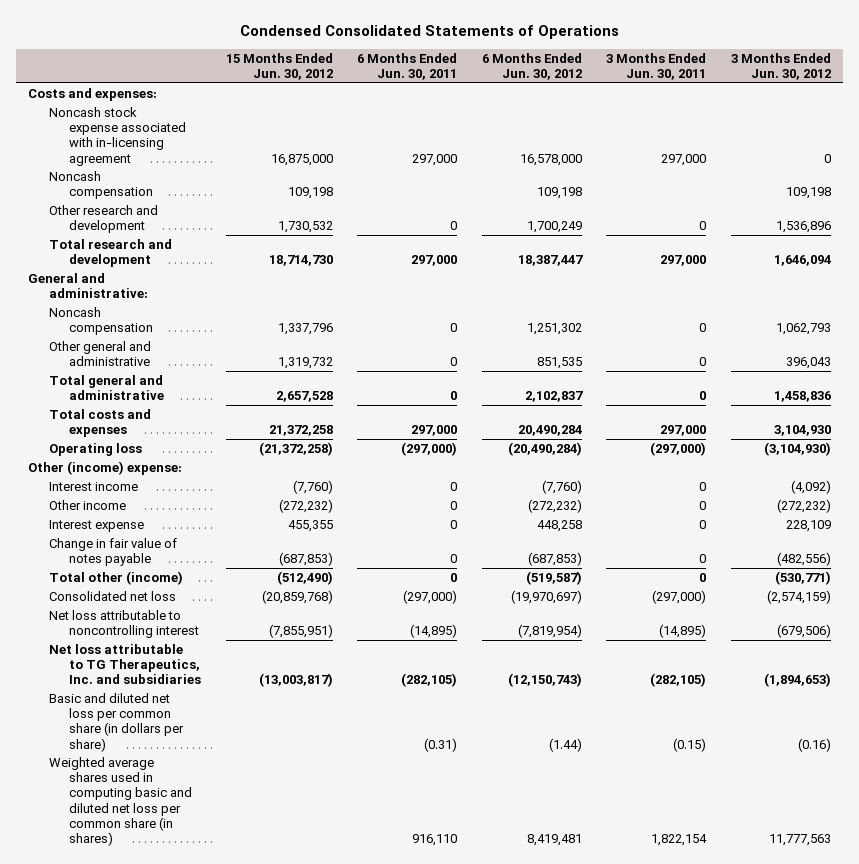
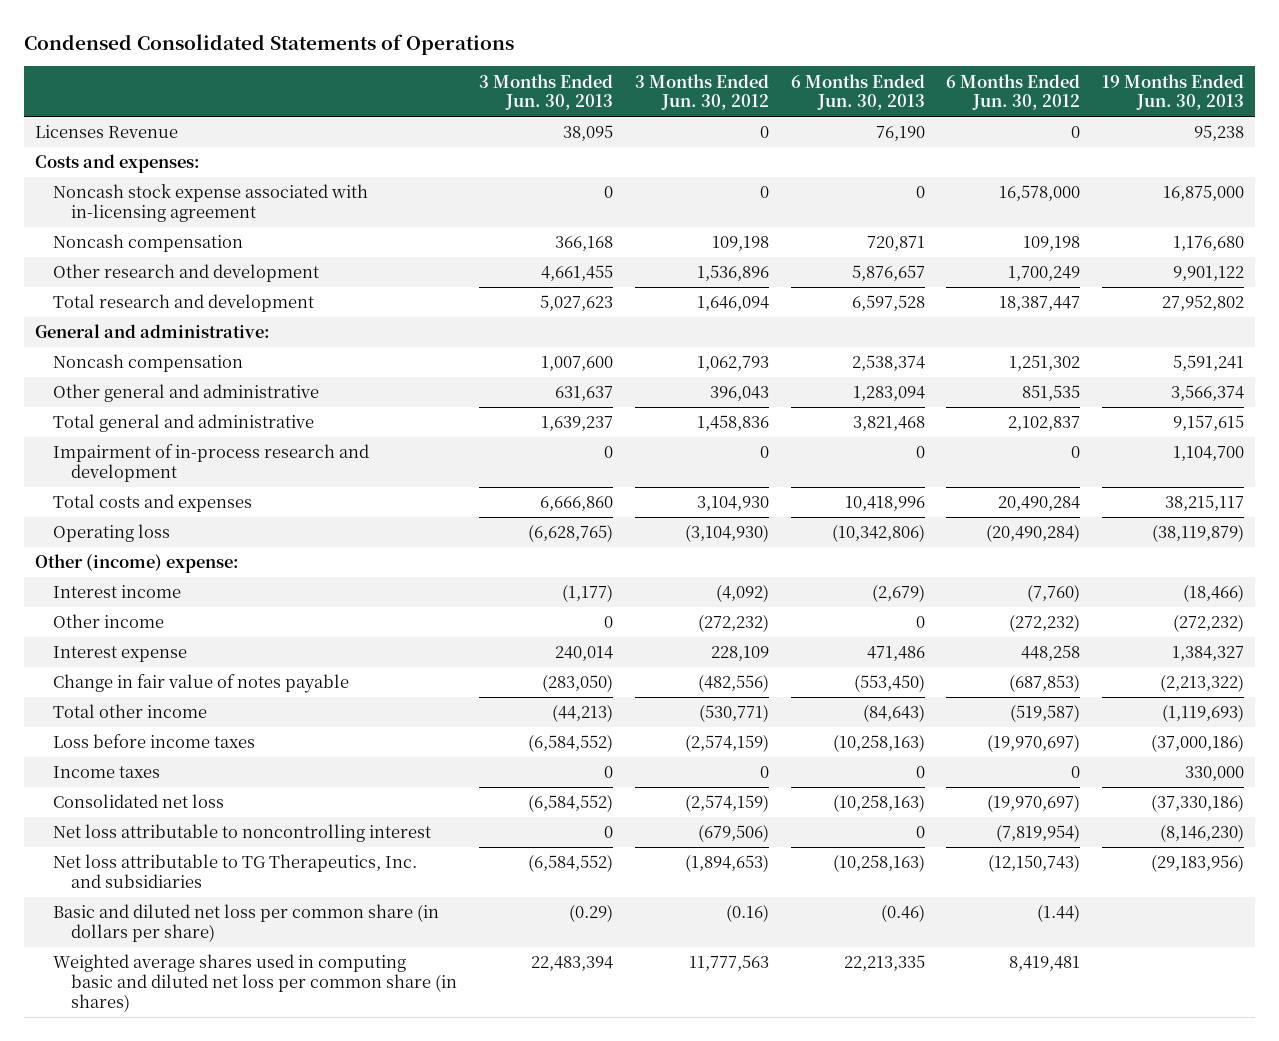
- | 15 Months Ended Jun. 30, 2012 | 6 Months Ended Jun. 30, 2011 | 6 Months Ended Jun. 30, 2012 | 3 Months Ended Jun. 30, 2011 | 3 Months Ended Jun. 30, 2012
+ | 3 Months Ended Jun. 30, 2013 | 3 Months Ended Jun. 30, 2012 | 6 Months Ended Jun. 30, 2013 | 6 Months Ended Jun. 30, 2012 | 19 Months Ended Jun. 30, 2013
+ Licenses Revenue | 38,095 | 0 | 76,190 | 0 | 95,238
+ Impairment of in-process research and development | 0 | 0 | 0 | 0 | 1,104,700
- Total other (income) | (512,490) | 0 | (519,587) | 0 | (530,771)
+ Total other income | (44,213) | (530,771) | (84,643) | (519,587) | (1,119,693)
+ Loss before income taxes | (6,584,552) | (2,574,159) | (10,258,163) | (19,970,697) | (37,000,186)
+ Income taxes | 0 | 0 | 0 | 0 | 330,000

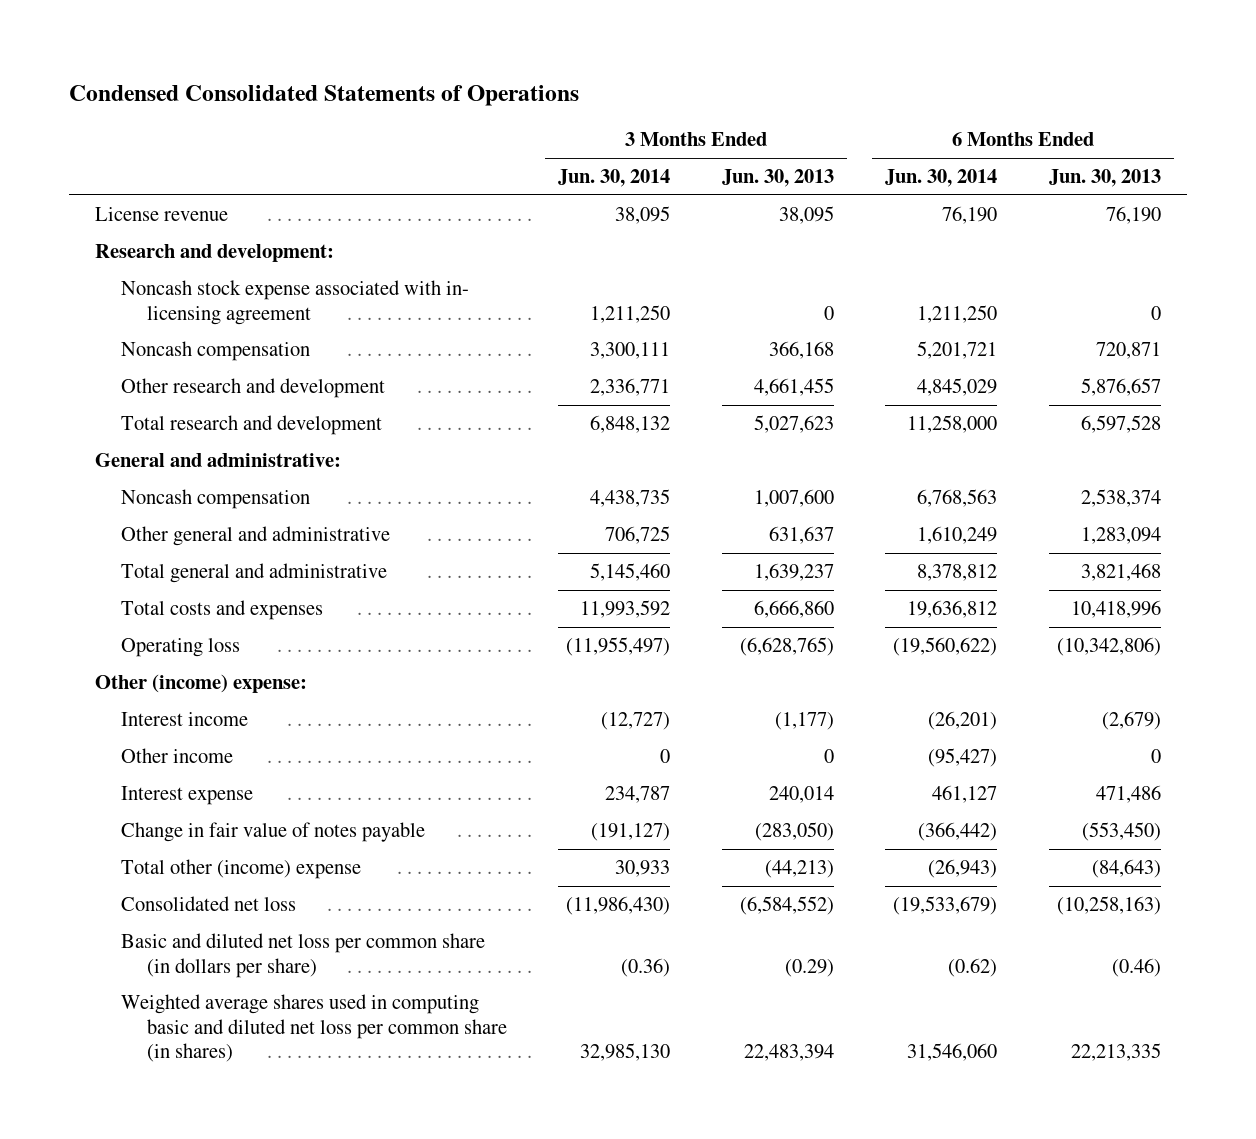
- | 3 Months Ended Jun. 30, 2013 | 3 Months Ended Jun. 30, 2012 | 6 Months Ended Jun. 30, 2013 | 6 Months Ended Jun. 30, 2012 | 19 Months Ended Jun. 30, 2013
+ | 3 Months Ended Jun. 30, 2014 | 3 Months Ended Jun. 30, 2013 | 6 Months Ended Jun. 30, 2014 | 6 Months Ended Jun. 30, 2013
- Licenses Revenue | 38,095 | 0 | 76,190 | 0 | 95,238
- Costs and expenses:
- Noncash stock expense associated with in-licensing agreement | 0 | 0 | 0 | 16,578,000 | 16,875,000
+ License revenue | 38,095 | 38,095 | 76,190 | 76,190
+ Research and development:
+ Noncash stock expense associated with in- licensing agreement | 1,211,250 | 0 | 1,211,250 | 0
- Impairment of in-process research and development | 0 | 0 | 0 | 0 | 1,104,700
- Total other income | (44,213) | (530,771) | (84,643) | (519,587) | (1,119,693)
- Loss before income taxes | (6,584,552) | (2,574,159) | (10,258,163) | (19,970,697) | (37,000,186)
- Income taxes | 0 | 0 | 0 | 0 | 330,000
+ Total other (income) expense | 30,933 | (44,213) | (26,943) | (84,643)
- Net loss attributable to noncontrolling interest | 0 | (679,506) | 0 | (7,819,954) | (8,146,230)
- Net loss attributable to TG Therapeutics, Inc. and subsidiaries | (6,584,552) | (1,894,653) | (10,258,163) | (12,150,743) | (29,183,956)

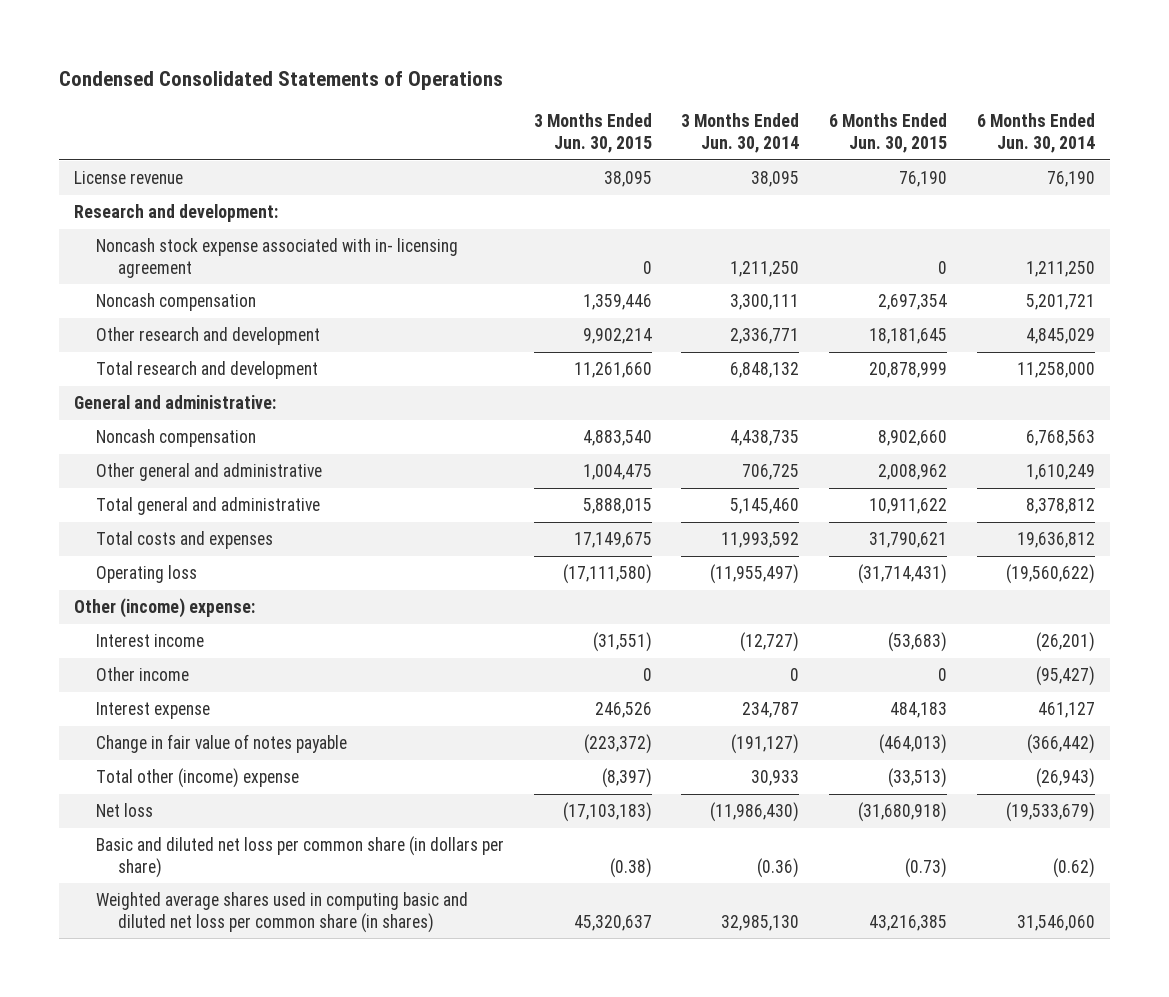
- | 3 Months Ended Jun. 30, 2014 | 3 Months Ended Jun. 30, 2013 | 6 Months Ended Jun. 30, 2014 | 6 Months Ended Jun. 30, 2013
+ | 3 Months Ended Jun. 30, 2015 | 3 Months Ended Jun. 30, 2014 | 6 Months Ended Jun. 30, 2015 | 6 Months Ended Jun. 30, 2014
- Consolidated net loss | (11,986,430) | (6,584,552) | (19,533,679) | (10,258,163)
+ Net loss | (17,103,183) | (11,986,430) | (31,680,918) | (19,533,679)

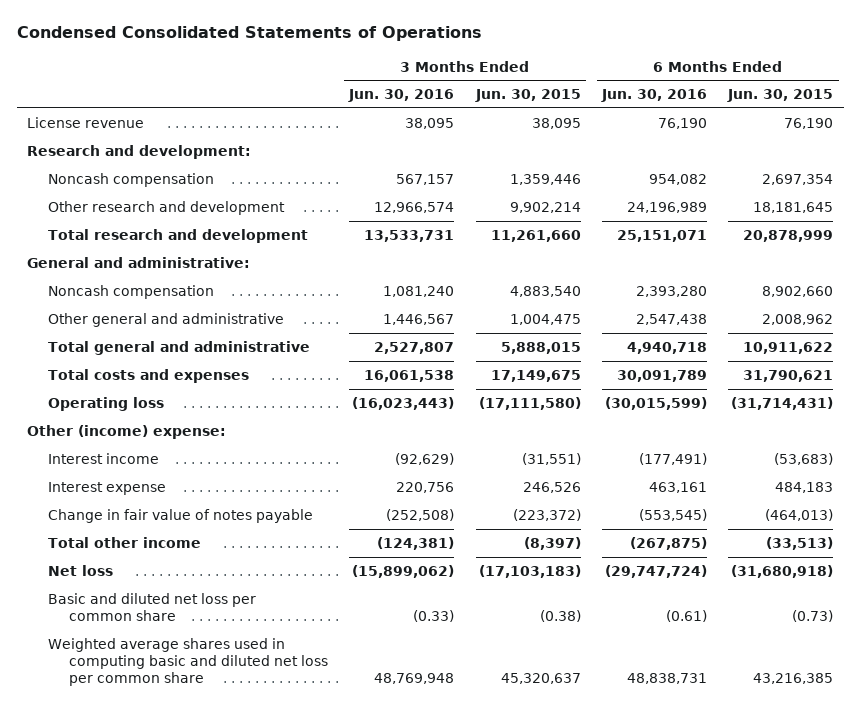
- | 3 Months Ended Jun. 30, 2015 | 3 Months Ended Jun. 30, 2014 | 6 Months Ended Jun. 30, 2015 | 6 Months Ended Jun. 30, 2014
+ | 3 Months Ended Jun. 30, 2016 | 3 Months Ended Jun. 30, 2015 | 6 Months Ended Jun. 30, 2016 | 6 Months Ended Jun. 30, 2015
- Noncash stock expense associated with in- licensing agreement | 0 | 1,211,250 | 0 | 1,211,250
- Other income | 0 | 0 | 0 | (95,427)
- Total other (income) expense | (8,397) | 30,933 | (33,513) | (26,943)
+ Total other income | (124,381) | (8,397) | (267,875) | (33,513)
- Basic and diluted net loss per common share (in dollars per share) | (0.38) | (0.36) | (0.73) | (0.62)
- Weighted average shares used in computing basic and diluted net loss per common share (in shares) | 45,320,637 | 32,985,130 | 43,216,385 | 31,546,060
+ Basic and diluted net loss per common share | (0.33) | (0.38) | (0.61) | (0.73)
+ Weighted average shares used in computing basic and diluted net loss per common share | 48,769,948 | 45,320,637 | 48,838,731 | 43,216,385

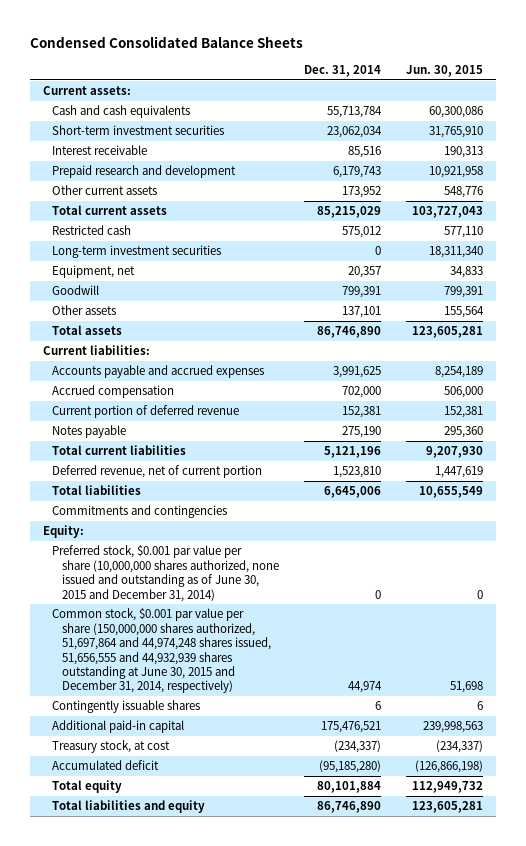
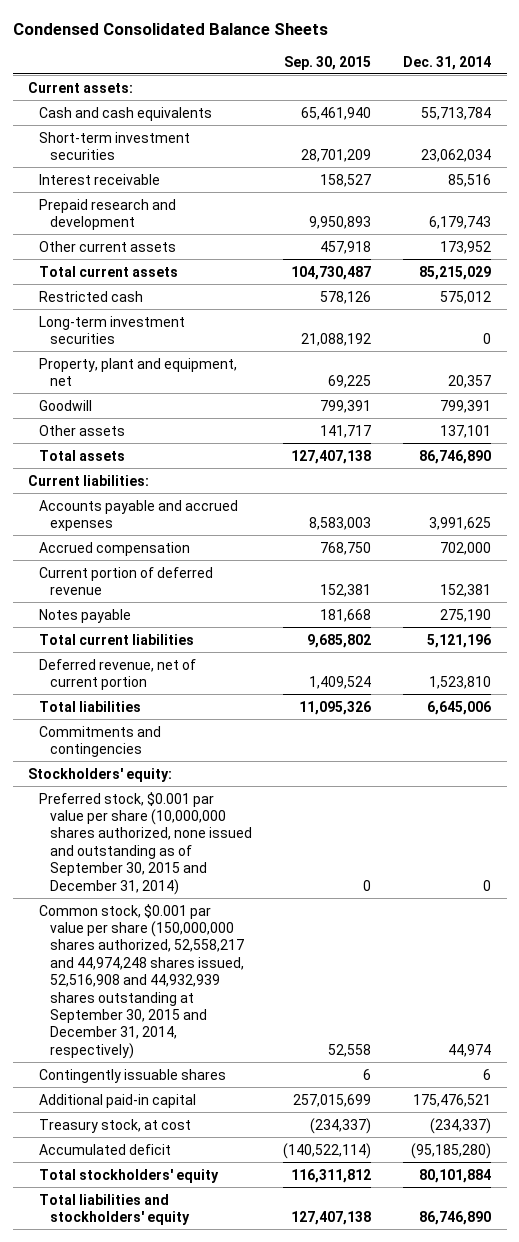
- | Dec. 31, 2014 | Jun. 30, 2015
+ | Sep. 30, 2015 | Dec. 31, 2014
- Equipment, net | 20,357 | 34,833
+ Property, plant and equipment, net | 69,225 | 20,357
- Equity:
- Preferred stock, $0.001 par value per share (10,000,000 shares authorized, none issued and outstanding as of June 30, 2015 and December 31, 2014) | 0 | 0
- Common stock, $0.001 par value per share (150,000,000 shares authorized, 51,697,864 and 44,974,248 shares issued, 51,656,555 and 44,932,939 shares outstanding at June 30, 2015 and December 31, 2014, respectively) | 44,974 | 51,698
+ Stockholders' equity:
+ Preferred stock, $0.001 par value per share (10,000,000 shares authorized, none issued and outstanding as of September 30, 2015 and December 31, 2014) | 0 | 0
+ Common stock, $0.001 par value per share (150,000,000 shares authorized, 52,558,217 and 44,974,248 shares issued, 52,516,908 and 44,932,939 shares outstanding at September 30, 2015 and December 31, 2014, respectively) | 52,558 | 44,974
- Total equity | 80,101,884 | 112,949,732
- Total liabilities and equity | 86,746,890 | 123,605,281
+ Total stockholders' equity | 116,311,812 | 80,101,884
+ Total liabilities and stockholders' equity | 127,407,138 | 86,746,890

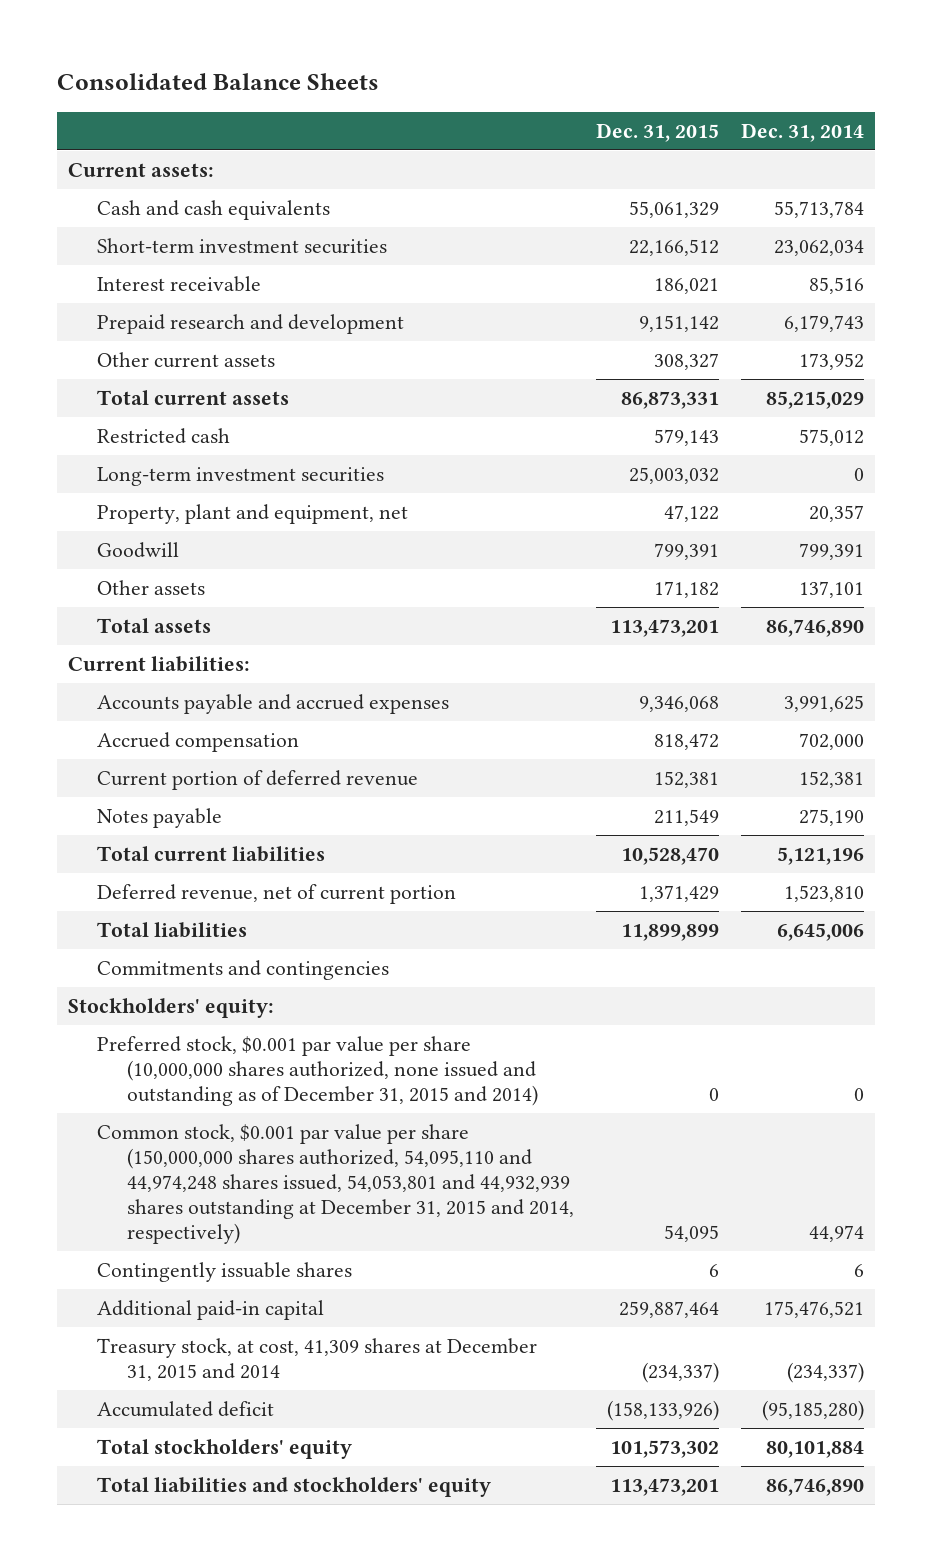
- Condensed Consolidated Balance Sheets
+ Consolidated Balance Sheets
- | Sep. 30, 2015 | Dec. 31, 2014
+ | Dec. 31, 2015 | Dec. 31, 2014
- Preferred stock, $0.001 par value per share (10,000,000 shares authorized, none issued and outstanding as of September 30, 2015 and December 31, 2014) | 0 | 0
- Common stock, $0.001 par value per share (150,000,000 shares authorized, 52,558,217 and 44,974,248 shares issued, 52,516,908 and 44,932,939 shares outstanding at September 30, 2015 and December 31, 2014, respectively) | 52,558 | 44,974
+ Preferred stock, $0.001 par value per share (10,000,000 shares authorized, none issued and outstanding as of December 31, 2015 and 2014) | 0 | 0
+ Common stock, $0.001 par value per share (150,000,000 shares authorized, 54,095,110 and 44,974,248 shares issued, 54,053,801 and 44,932,939 shares outstanding at December 31, 2015 and 2014, respectively) | 54,095 | 44,974
- Treasury stock, at cost | (234,337) | (234,337)
+ Treasury stock, at cost, 41,309 shares at December 31, 2015 and 2014 | (234,337) | (234,337)

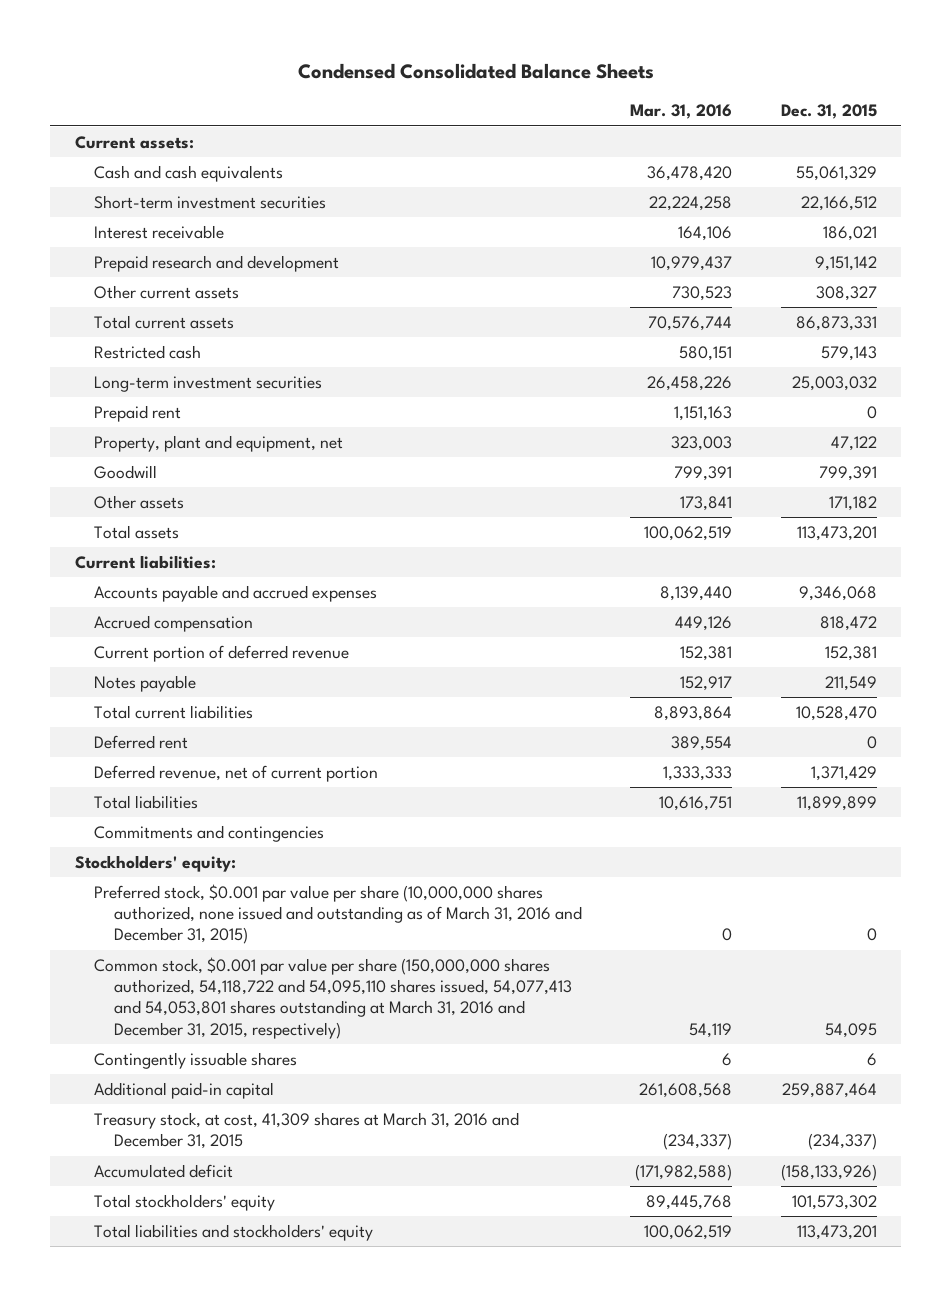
- Consolidated Balance Sheets
+ Condensed Consolidated Balance Sheets
- | Dec. 31, 2015 | Dec. 31, 2014
+ | Mar. 31, 2016 | Dec. 31, 2015
+ Prepaid rent | 1,151,163 | 0
+ Deferred rent | 389,554 | 0
- Preferred stock, $0.001 par value per share (10,000,000 shares authorized, none issued and outstanding as of December 31, 2015 and 2014) | 0 | 0
- Common stock, $0.001 par value per share (150,000,000 shares authorized, 54,095,110 and 44,974,248 shares issued, 54,053,801 and 44,932,939 shares outstanding at December 31, 2015 and 2014, respectively) | 54,095 | 44,974
+ Preferred stock, $0.001 par value per share (10,000,000 shares authorized, none issued and outstanding as of March 31, 2016 and December 31, 2015) | 0 | 0
+ Common stock, $0.001 par value per share (150,000,000 shares authorized, 54,118,722 and 54,095,110 shares issued, 54,077,413 and 54,053,801 shares outstanding at March 31, 2016 and December 31, 2015, respectively) | 54,119 | 54,095
- Treasury stock, at cost, 41,309 shares at December 31, 2015 and 2014 | (234,337) | (234,337)
+ Treasury stock, at cost, 41,309 shares at March 31, 2016 and December 31, 2015 | (234,337) | (234,337)

